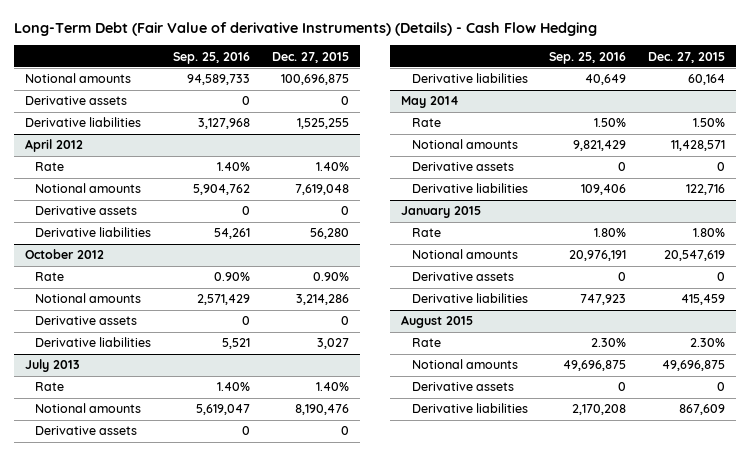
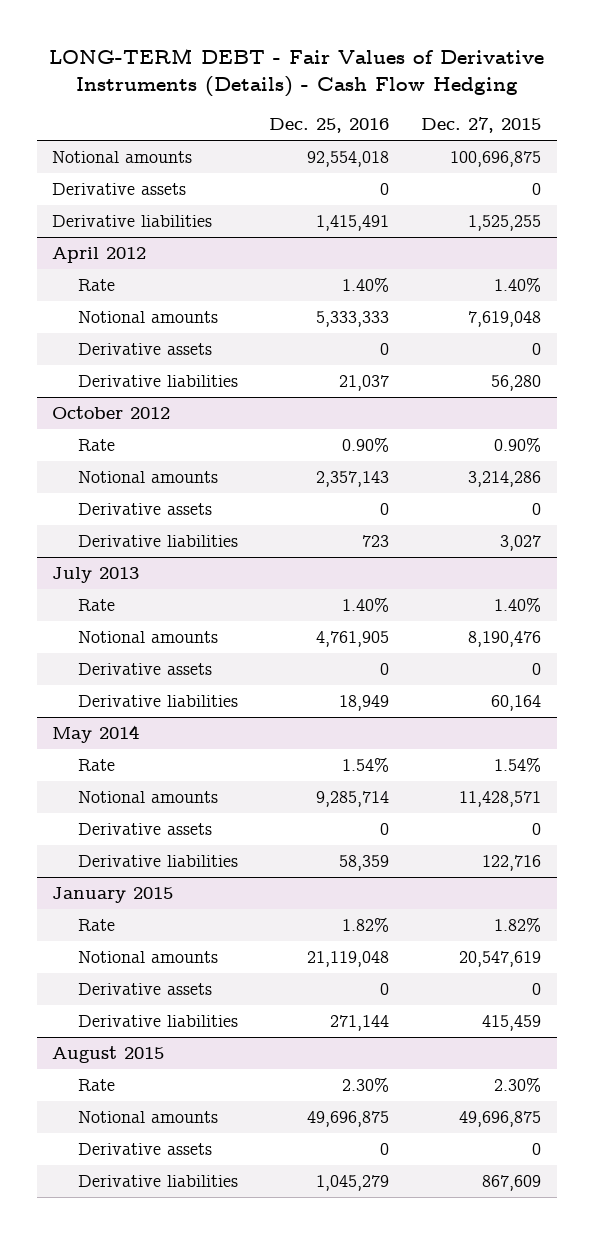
- Long-Term Debt (Fair Value of derivative Instruments) (Details) - Cash Flow Hedging
+ LONG-TERM DEBT - Fair Values of Derivative Instruments (Details) - Cash Flow Hedging
- | Sep. 25, 2016 | Dec. 27, 2015
+ | Dec. 25, 2016 | Dec. 27, 2015
@ May 2014
- Rate | 1.50% | 1.50%
+ Rate | 1.54% | 1.54%
@ January 2015
- Rate | 1.80% | 1.80%
+ Rate | 1.82% | 1.82%

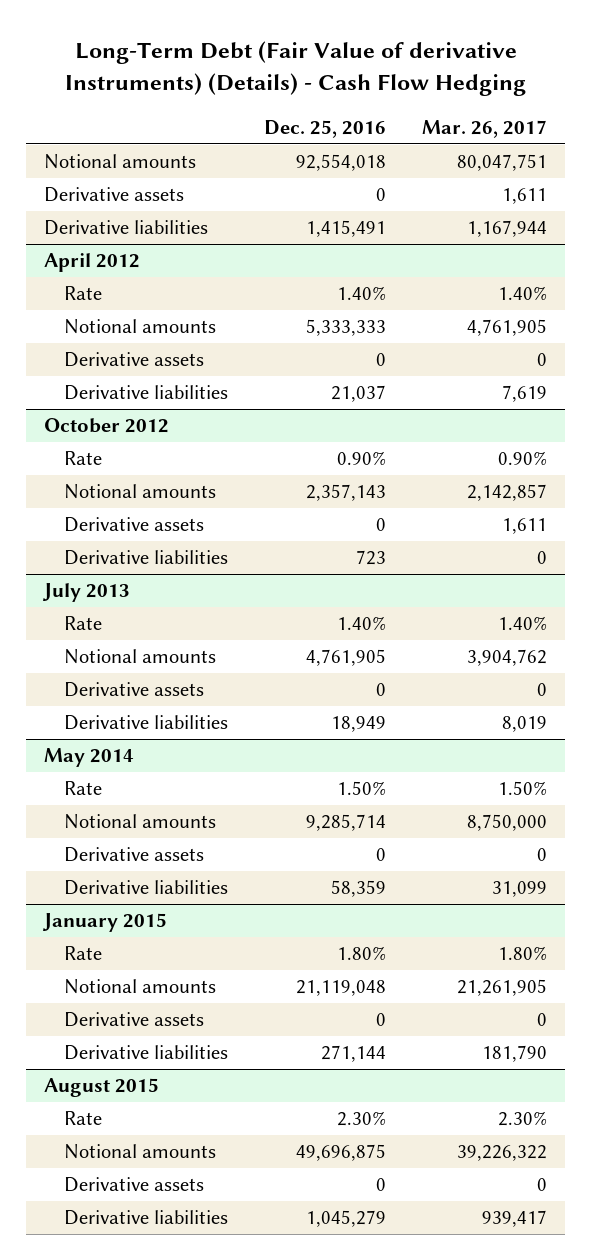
- LONG-TERM DEBT - Fair Values of Derivative Instruments (Details) - Cash Flow Hedging
+ Long-Term Debt (Fair Value of derivative Instruments) (Details) - Cash Flow Hedging
- | Dec. 25, 2016 | Dec. 27, 2015
+ | Dec. 25, 2016 | Mar. 26, 2017
@ May 2014
- Rate | 1.54% | 1.54%
+ Rate | 1.50% | 1.50%
@ January 2015
- Rate | 1.82% | 1.82%
+ Rate | 1.80% | 1.80%

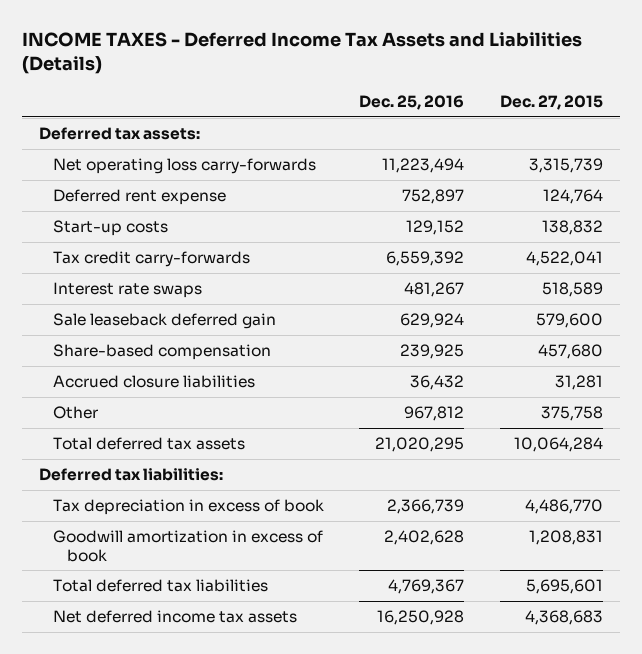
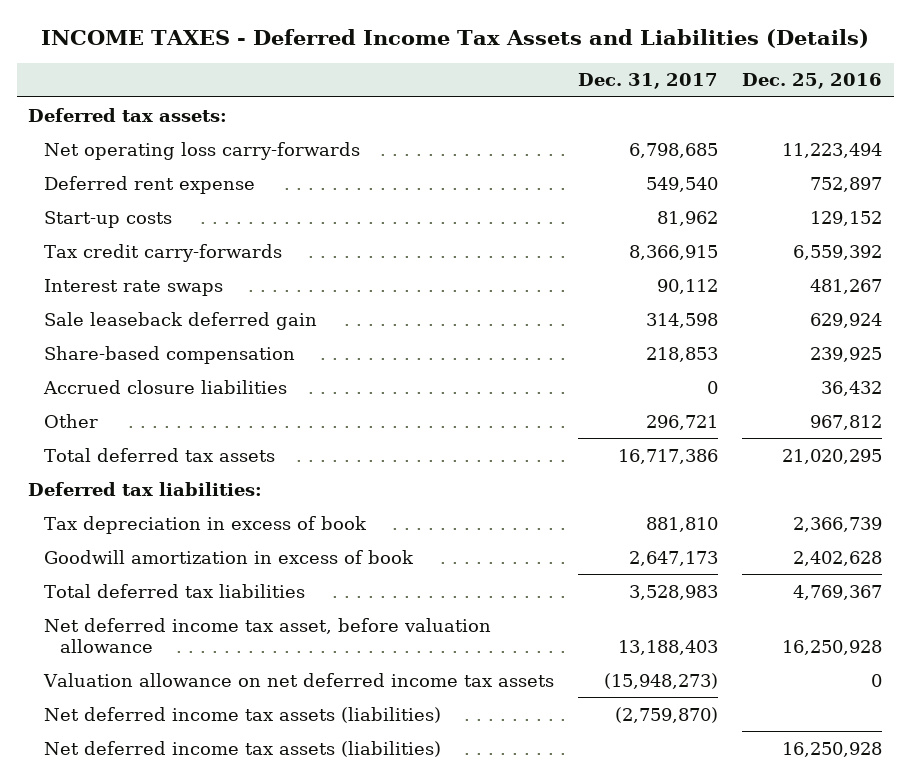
- | Dec. 25, 2016 | Dec. 27, 2015
+ | Dec. 31, 2017 | Dec. 25, 2016
- Net deferred income tax assets | 16,250,928 | 4,368,683
+ Net deferred income tax asset, before valuation allowance | 13,188,403 | 16,250,928
+ Valuation allowance on net deferred income tax assets | (15,948,273) | 0
+ Net deferred income tax assets (liabilities) | (2,759,870) |
+ Net deferred income tax assets (liabilities) | | 16,250,928

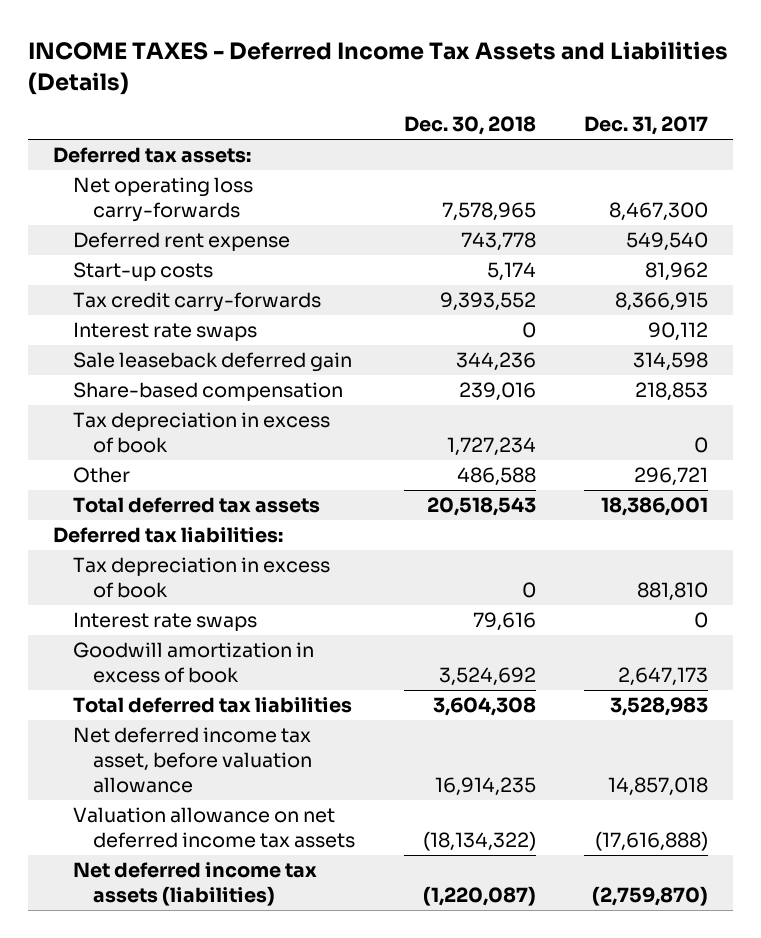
- | Dec. 31, 2017 | Dec. 25, 2016
+ | Dec. 30, 2018 | Dec. 31, 2017
- Net operating loss carry-forwards | 6,798,685 | 11,223,494
+ Net operating loss carry-forwards | 7,578,965 | 8,467,300
- Accrued closure liabilities | 0 | 36,432
+ Tax depreciation in excess of book | 1,727,234 | 0
- Total deferred tax assets | 16,717,386 | 21,020,295
+ Total deferred tax assets | 20,518,543 | 18,386,001
+ Interest rate swaps | 79,616 | 0
- Net deferred income tax asset, before valuation allowance | 13,188,403 | 16,250,928
- Valuation allowance on net deferred income tax assets | (15,948,273) | 0
+ Net deferred income tax asset, before valuation allowance | 16,914,235 | 14,857,018
+ Valuation allowance on net deferred income tax assets | (18,134,322) | (17,616,888)
- Net deferred income tax assets (liabilities) | | 16,250,928

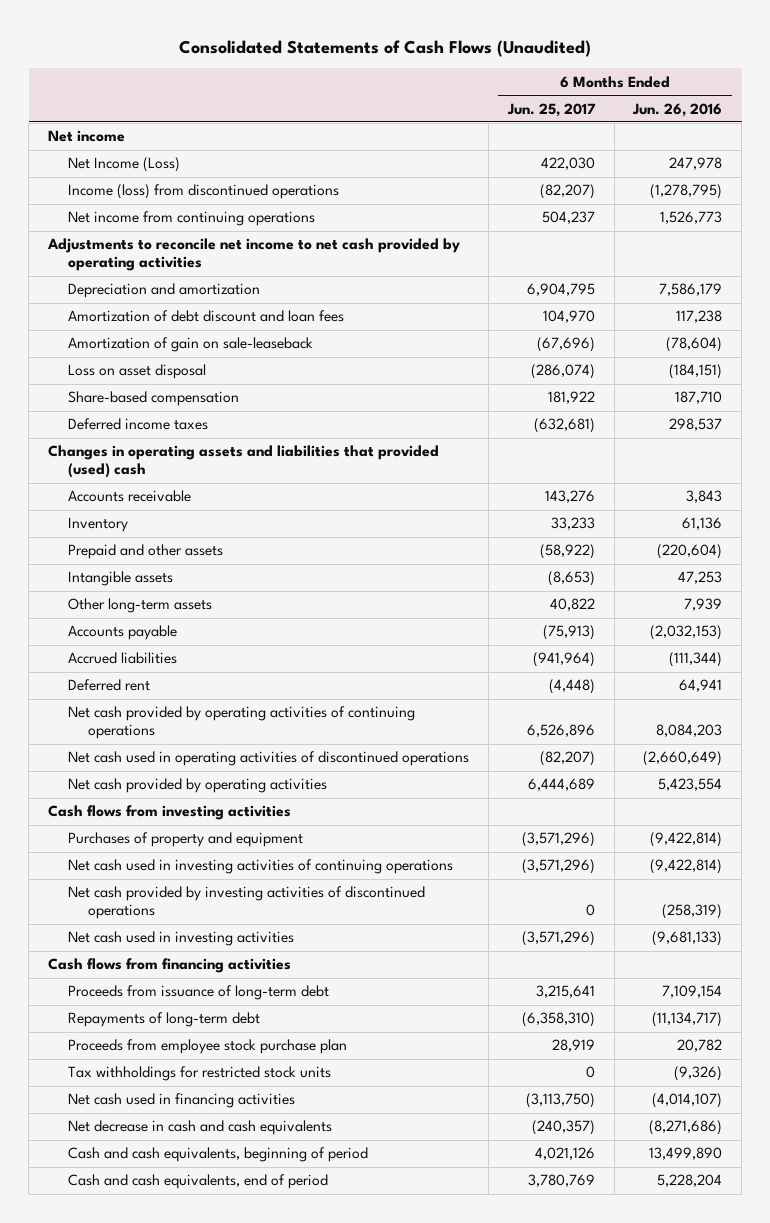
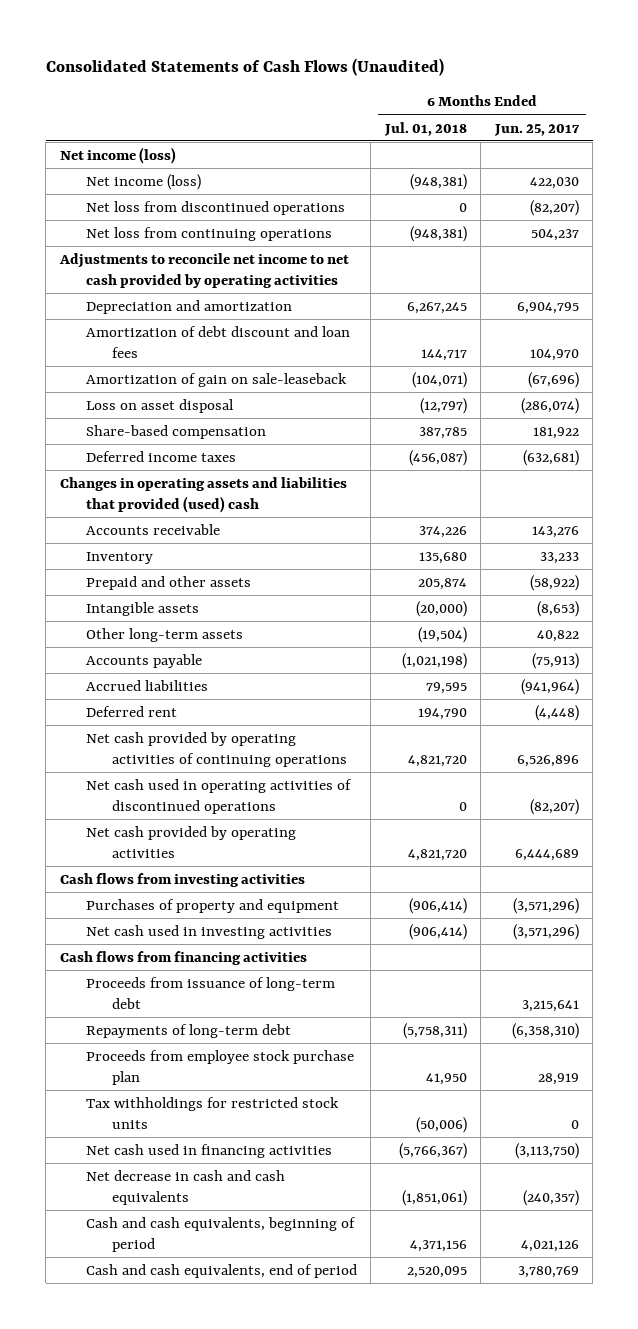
- | 6 Months Ended Jun. 25, 2017 | 6 Months Ended Jun. 26, 2016
+ | 6 Months Ended Jul. 01, 2018 | 6 Months Ended Jun. 25, 2017
- Net income
- Net Income (Loss) | 422,030 | 247,978
- Income (loss) from discontinued operations | (82,207) | (1,278,795)
- Net income from continuing operations | 504,237 | 1,526,773
+ Net income (loss)
+ Net income (loss) | (948,381) | 422,030
+ Net loss from discontinued operations | 0 | (82,207)
+ Net loss from continuing operations | (948,381) | 504,237
- Net cash used in investing activities of continuing operations | (3,571,296) | (9,422,814)
- Net cash provided by investing activities of discontinued operations | 0 | (258,319)

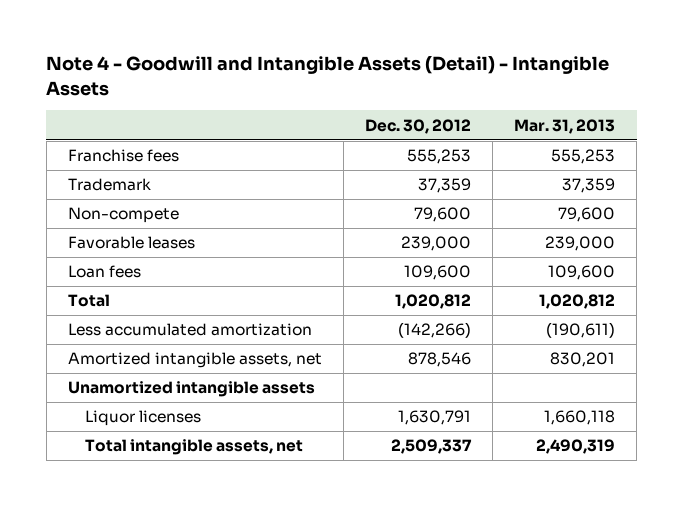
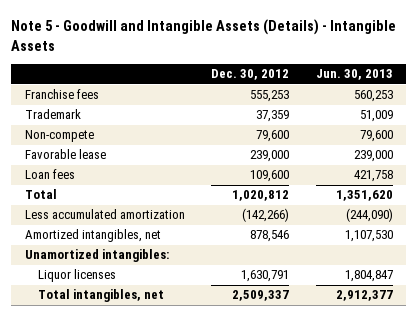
- Note 4 - Goodwill and Intangible Assets (Detail) - Intangible Assets
+ Note 5 - Goodwill and Intangible Assets (Details) - Intangible Assets
- | Dec. 30, 2012 | Mar. 31, 2013
+ | Dec. 30, 2012 | Jun. 30, 2013
- Favorable leases | 239,000 | 239,000
+ Favorable lease | 239,000 | 239,000
- Amortized intangible assets, net | 878,546 | 830,201
- Unamortized intangible assets
+ Amortized intangibles, net | 878,546 | 1,107,530
+ Unamortized intangibles:
- Total intangible assets, net | 2,509,337 | 2,490,319
+ Total intangibles, net | 2,509,337 | 2,912,377

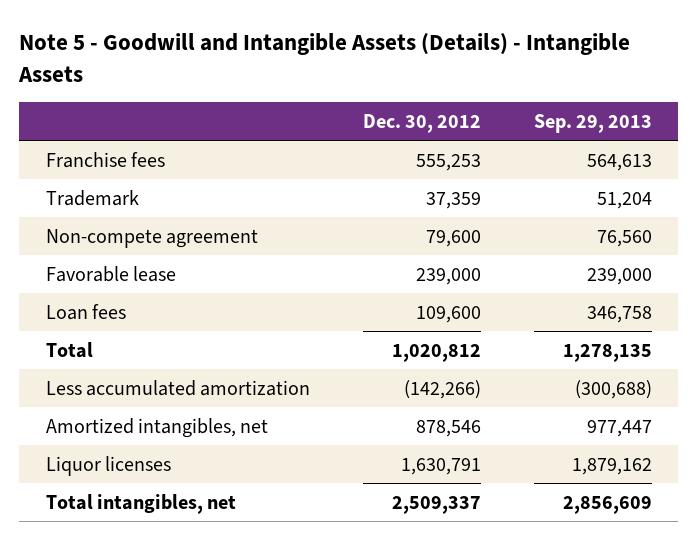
- | Dec. 30, 2012 | Jun. 30, 2013
+ | Dec. 30, 2012 | Sep. 29, 2013
- Non-compete | 79,600 | 79,600
+ Non-compete agreement | 79,600 | 76,560
- Unamortized intangibles:

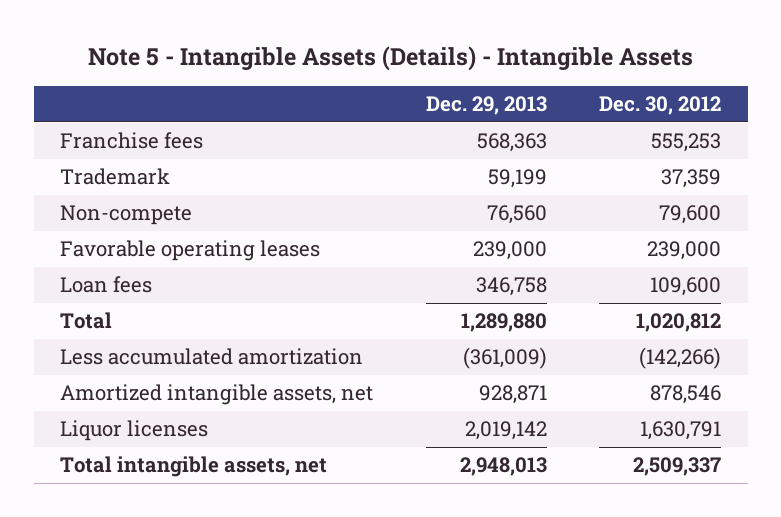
- Note 5 - Goodwill and Intangible Assets (Details) - Intangible Assets
+ Note 5 - Intangible Assets (Details) - Intangible Assets
- | Dec. 30, 2012 | Sep. 29, 2013
+ | Dec. 29, 2013 | Dec. 30, 2012
- Non-compete agreement | 79,600 | 76,560
- Favorable lease | 239,000 | 239,000
+ Non-compete | 76,560 | 79,600
+ Favorable operating leases | 239,000 | 239,000
- Amortized intangibles, net | 878,546 | 977,447
+ Amortized intangible assets, net | 928,871 | 878,546
- Total intangibles, net | 2,509,337 | 2,856,609
+ Total intangible assets, net | 2,948,013 | 2,509,337

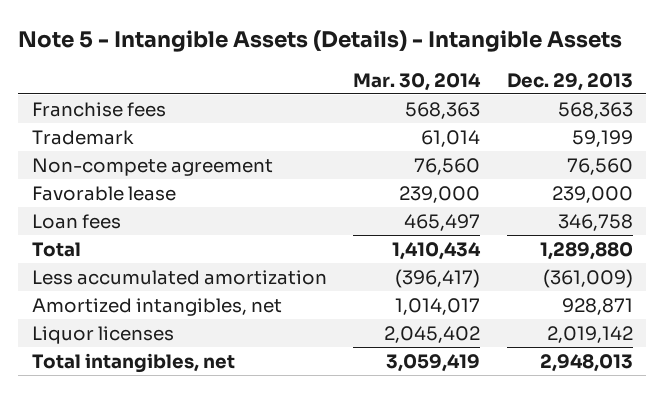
- | Dec. 29, 2013 | Dec. 30, 2012
+ | Mar. 30, 2014 | Dec. 29, 2013
- Non-compete | 76,560 | 79,600
- Favorable operating leases | 239,000 | 239,000
+ Non-compete agreement | 76,560 | 76,560
+ Favorable lease | 239,000 | 239,000
- Amortized intangible assets, net | 928,871 | 878,546
+ Amortized intangibles, net | 1,014,017 | 928,871
- Total intangible assets, net | 2,948,013 | 2,509,337
+ Total intangibles, net | 3,059,419 | 2,948,013

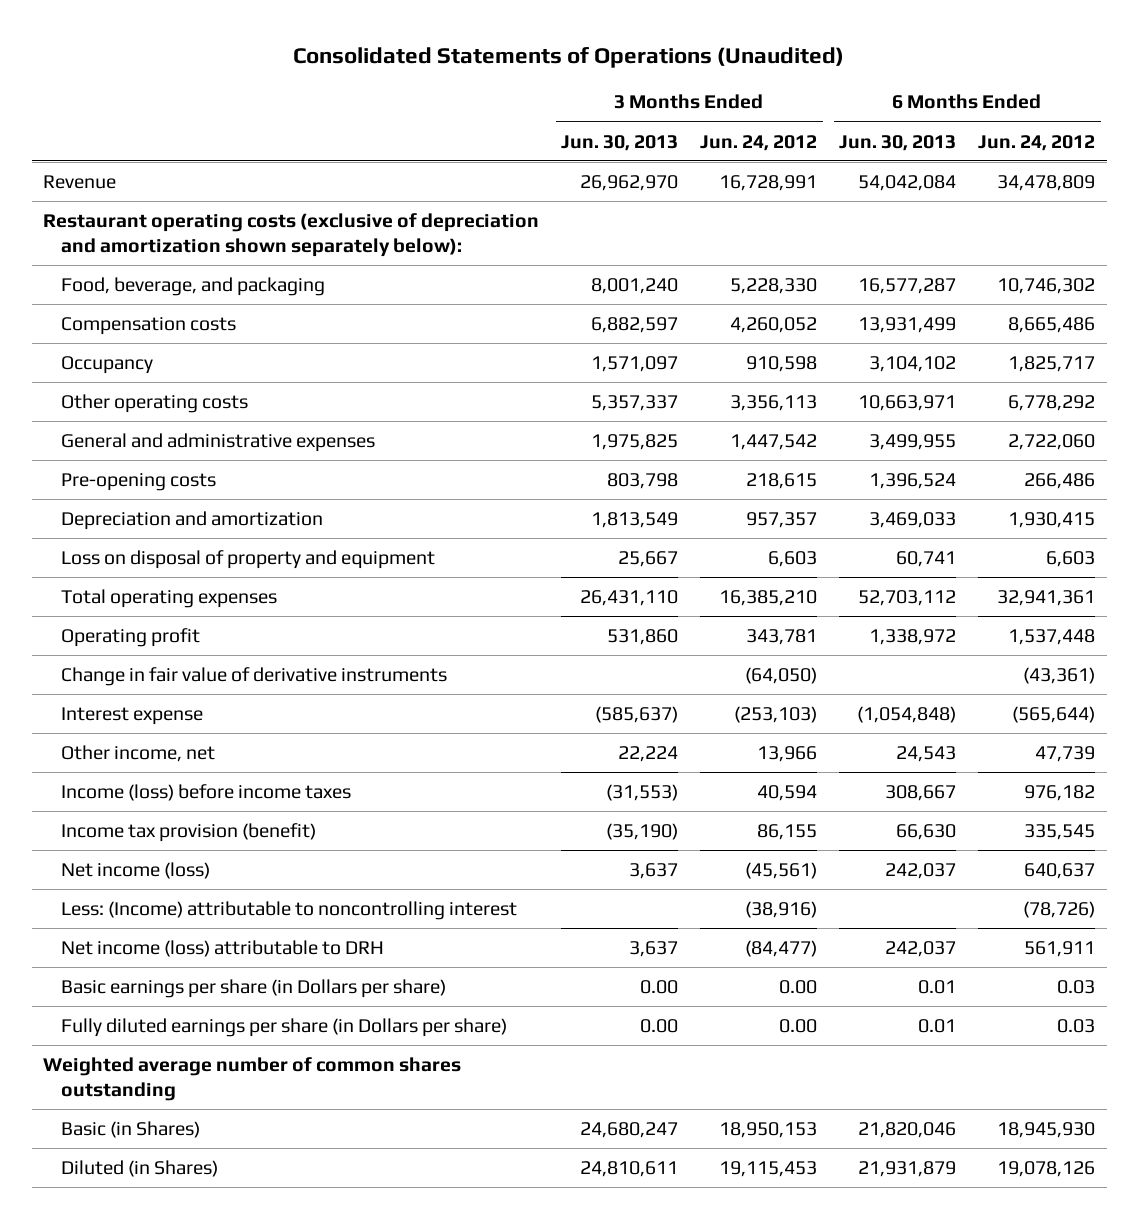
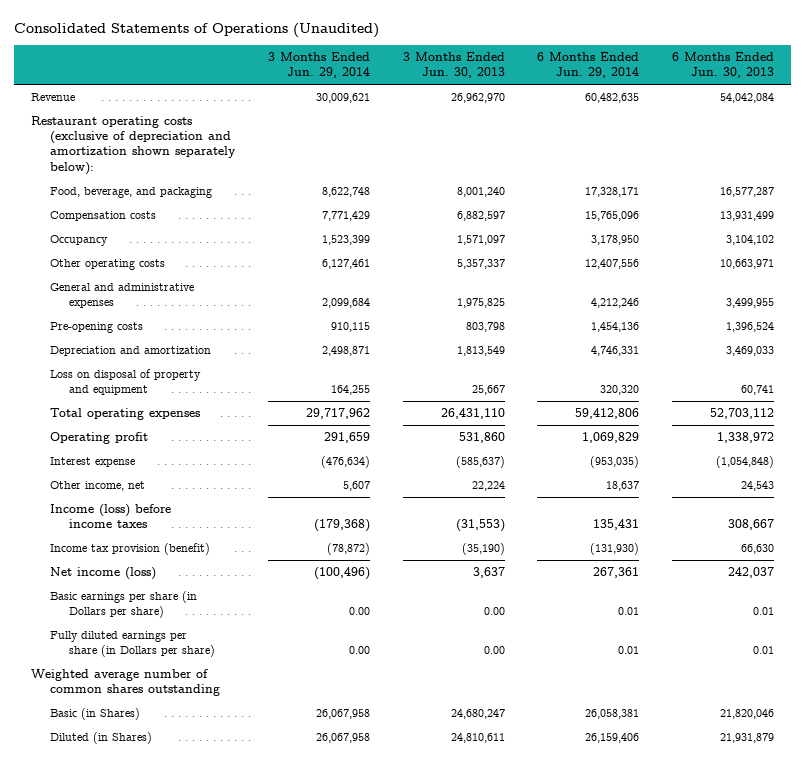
- | 3 Months Ended Jun. 30, 2013 | 3 Months Ended Jun. 24, 2012 | 6 Months Ended Jun. 30, 2013 | 6 Months Ended Jun. 24, 2012
+ | 3 Months Ended Jun. 29, 2014 | 3 Months Ended Jun. 30, 2013 | 6 Months Ended Jun. 29, 2014 | 6 Months Ended Jun. 30, 2013
- Change in fair value of derivative instruments | | (64,050) | | (43,361)
- Less: (Income) attributable to noncontrolling interest | | (38,916) | | (78,726)
- Net income (loss) attributable to DRH | 3,637 | (84,477) | 242,037 | 561,911

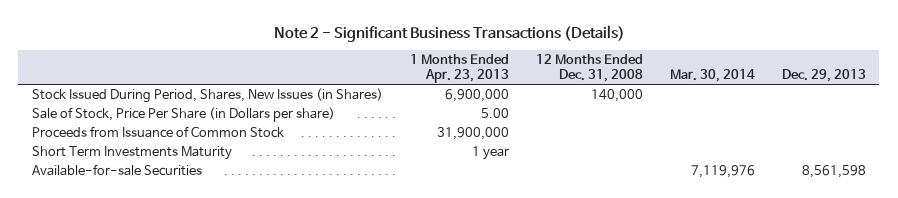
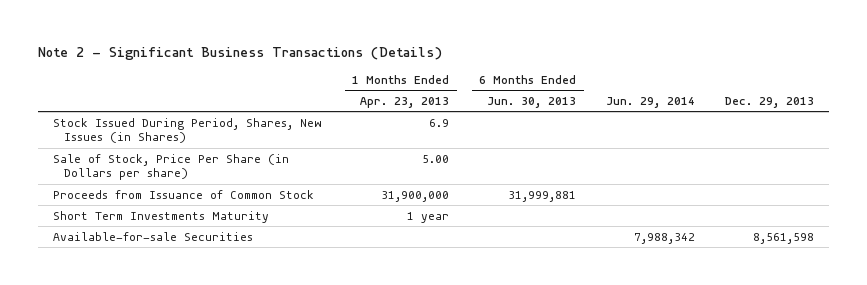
- | 1 Months Ended Apr. 23, 2013 | 12 Months Ended Dec. 31, 2008 | Mar. 30, 2014 | Dec. 29, 2013
+ | 1 Months Ended Apr. 23, 2013 | 6 Months Ended Jun. 30, 2013 | Jun. 29, 2014 | Dec. 29, 2013
- Stock Issued During Period, Shares, New Issues (in Shares) | 6,900,000 | 140,000 | |
+ Stock Issued During Period, Shares, New Issues (in Shares) | 6.9 | | |

